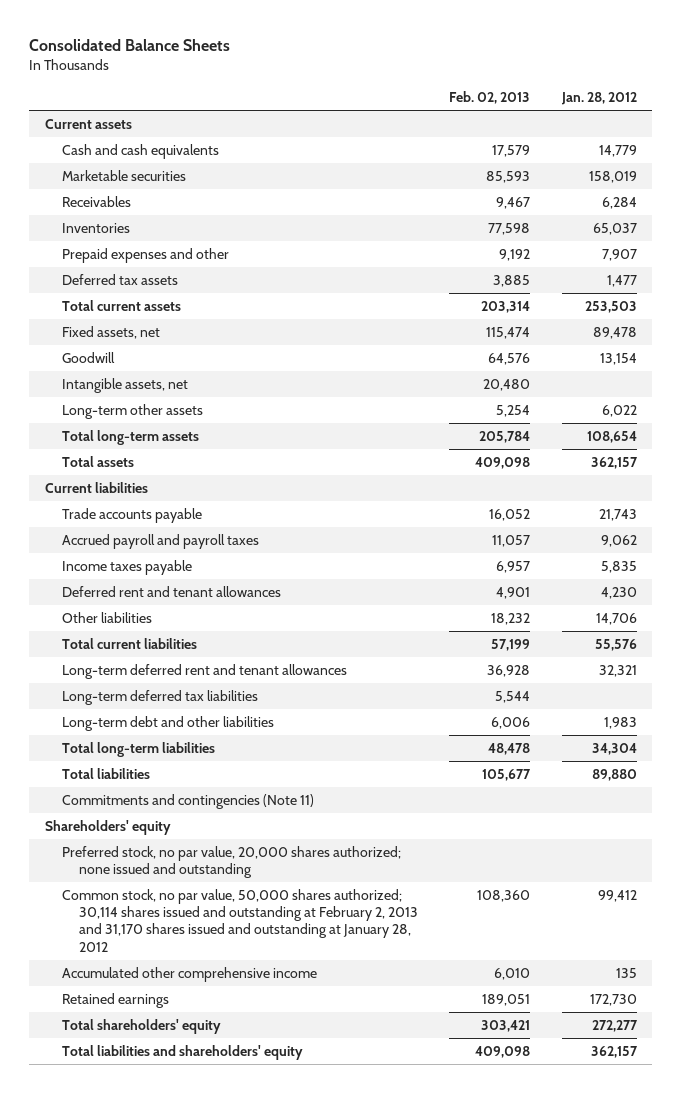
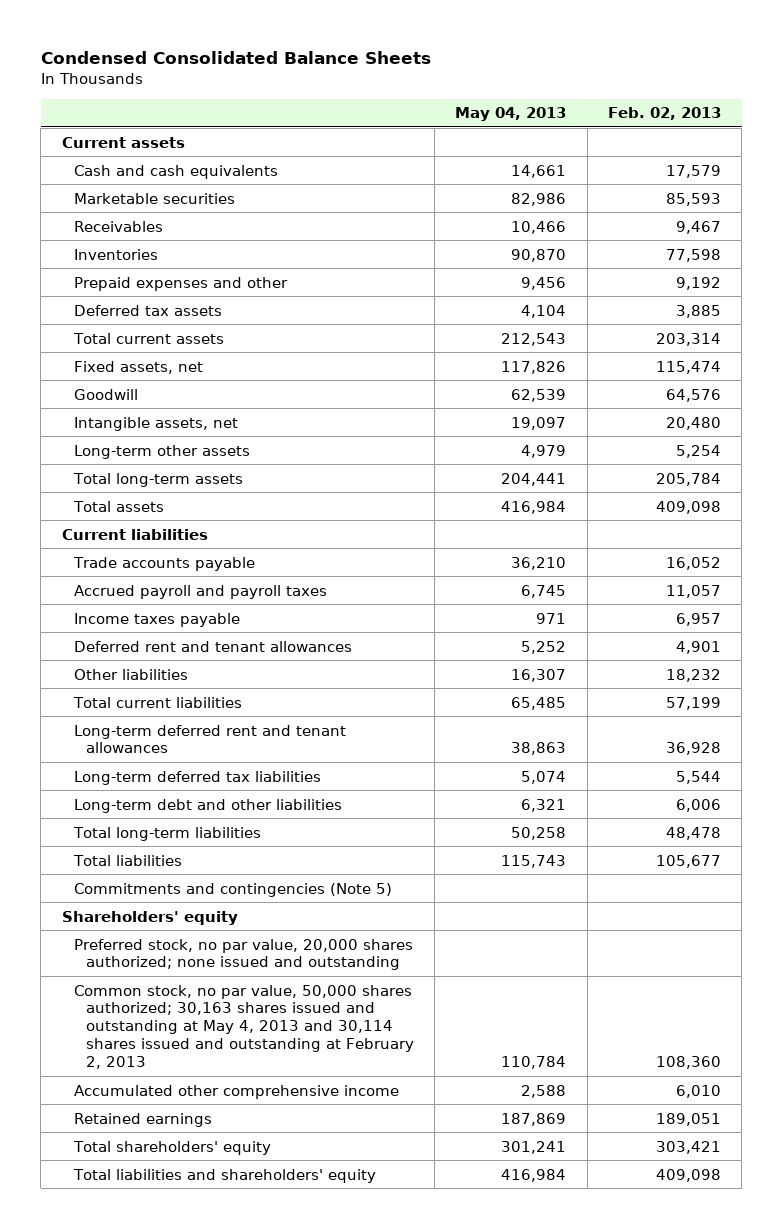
- Consolidated Balance Sheets
+ Condensed Consolidated Balance Sheets
- | Feb. 02, 2013 | Jan. 28, 2012
+ | May 04, 2013 | Feb. 02, 2013
- Commitments and contingencies (Note 11)
+ Commitments and contingencies (Note 5)
- Common stock, no par value, 50,000 shares authorized; 30,114 shares issued and outstanding at February 2, 2013 and 31,170 shares issued and outstanding at January 28, 2012 | 108,360 | 99,412
+ Common stock, no par value, 50,000 shares authorized; 30,163 shares issued and outstanding at May 4, 2013 and 30,114 shares issued and outstanding at February 2, 2013 | 110,784 | 108,360

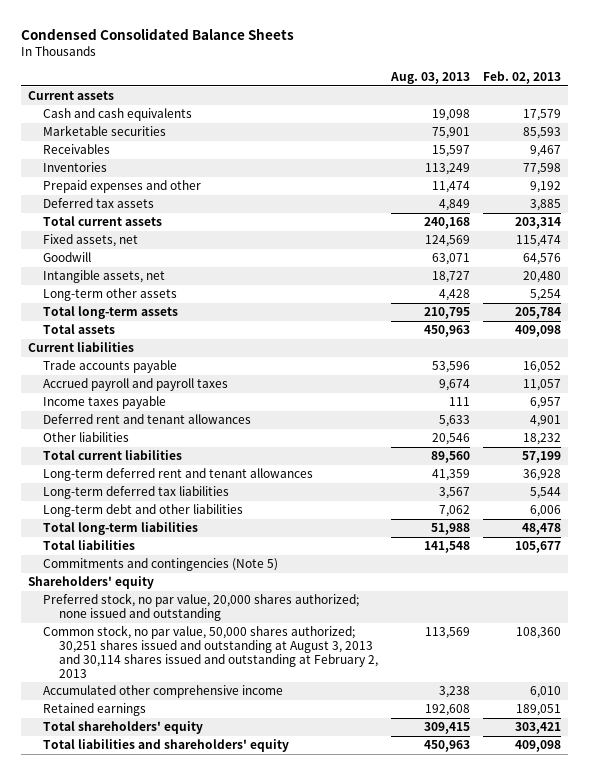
- | May 04, 2013 | Feb. 02, 2013
+ | Aug. 03, 2013 | Feb. 02, 2013
- Common stock, no par value, 50,000 shares authorized; 30,163 shares issued and outstanding at May 4, 2013 and 30,114 shares issued and outstanding at February 2, 2013 | 110,784 | 108,360
+ Common stock, no par value, 50,000 shares authorized; 30,251 shares issued and outstanding at August 3, 2013 and 30,114 shares issued and outstanding at February 2, 2013 | 113,569 | 108,360

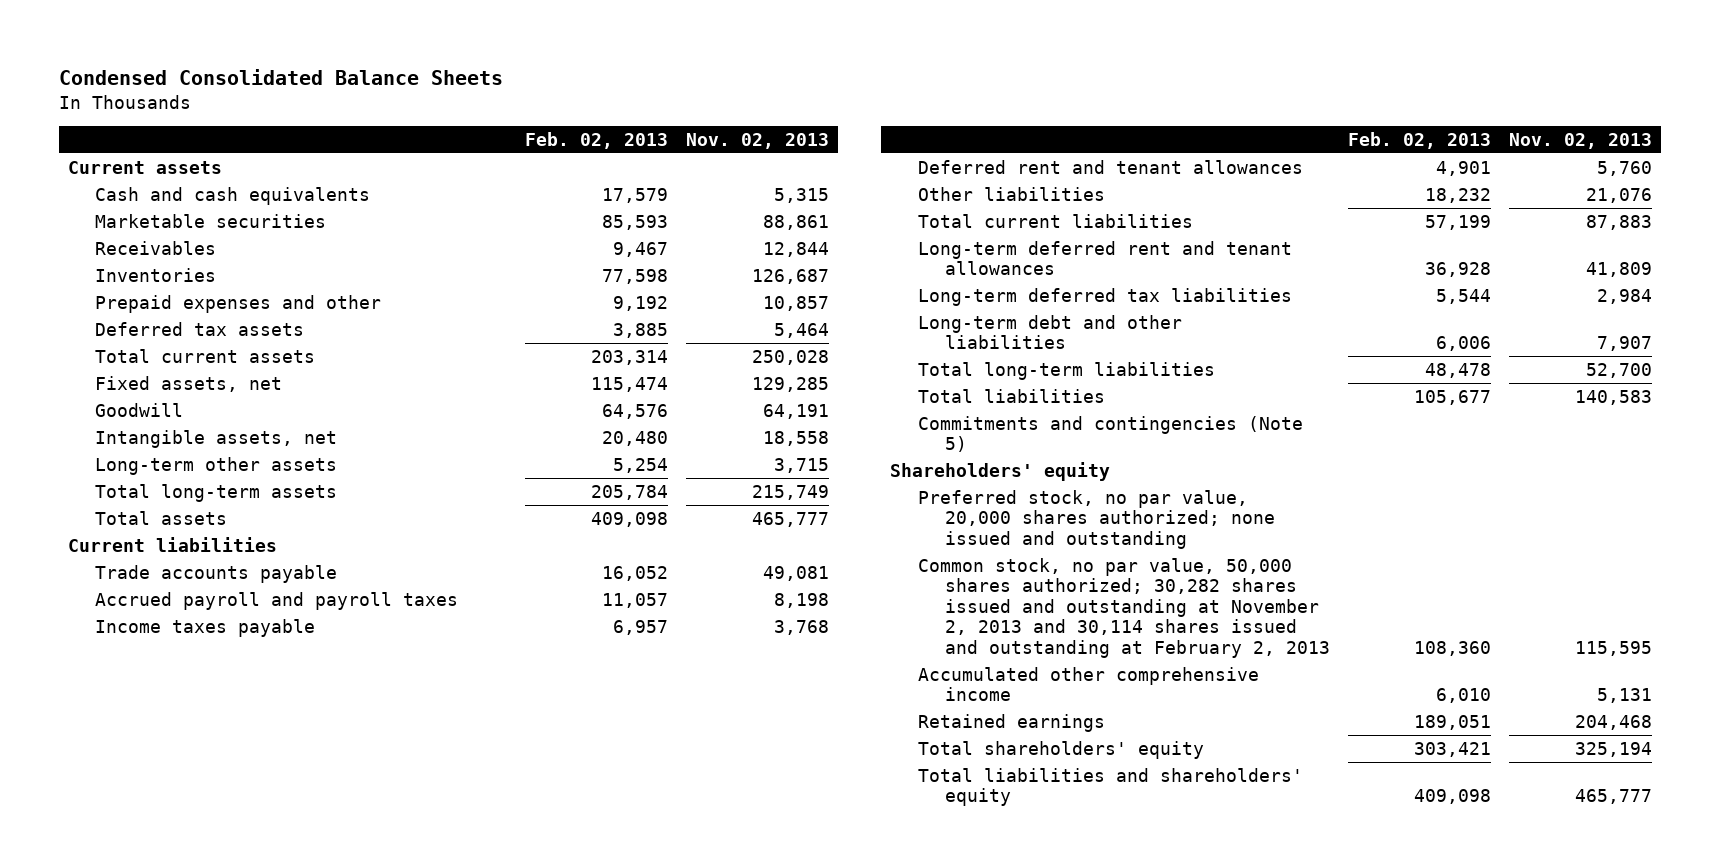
- | Aug. 03, 2013 | Feb. 02, 2013
+ | Feb. 02, 2013 | Nov. 02, 2013
- Common stock, no par value, 50,000 shares authorized; 30,251 shares issued and outstanding at August 3, 2013 and 30,114 shares issued and outstanding at February 2, 2013 | 113,569 | 108,360
+ Common stock, no par value, 50,000 shares authorized; 30,282 shares issued and outstanding at November 2, 2013 and 30,114 shares issued and outstanding at February 2, 2013 | 108,360 | 115,595

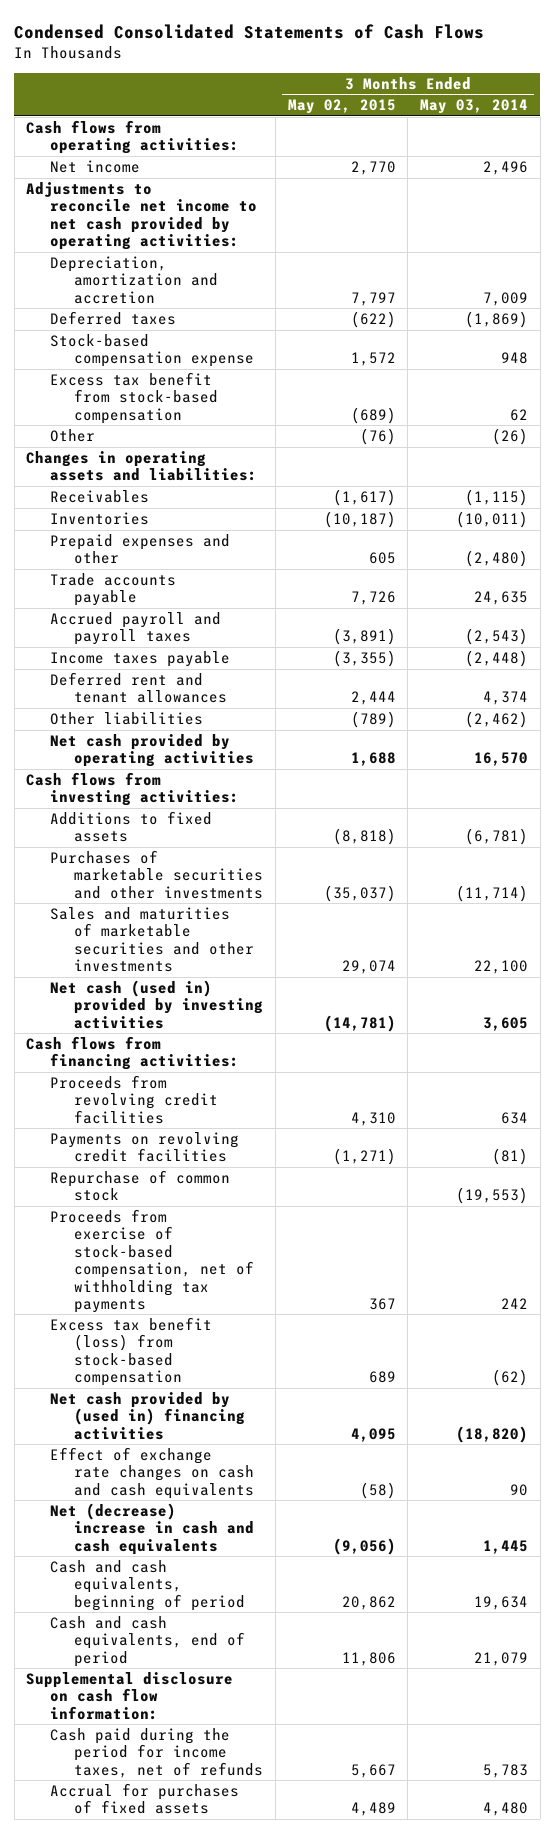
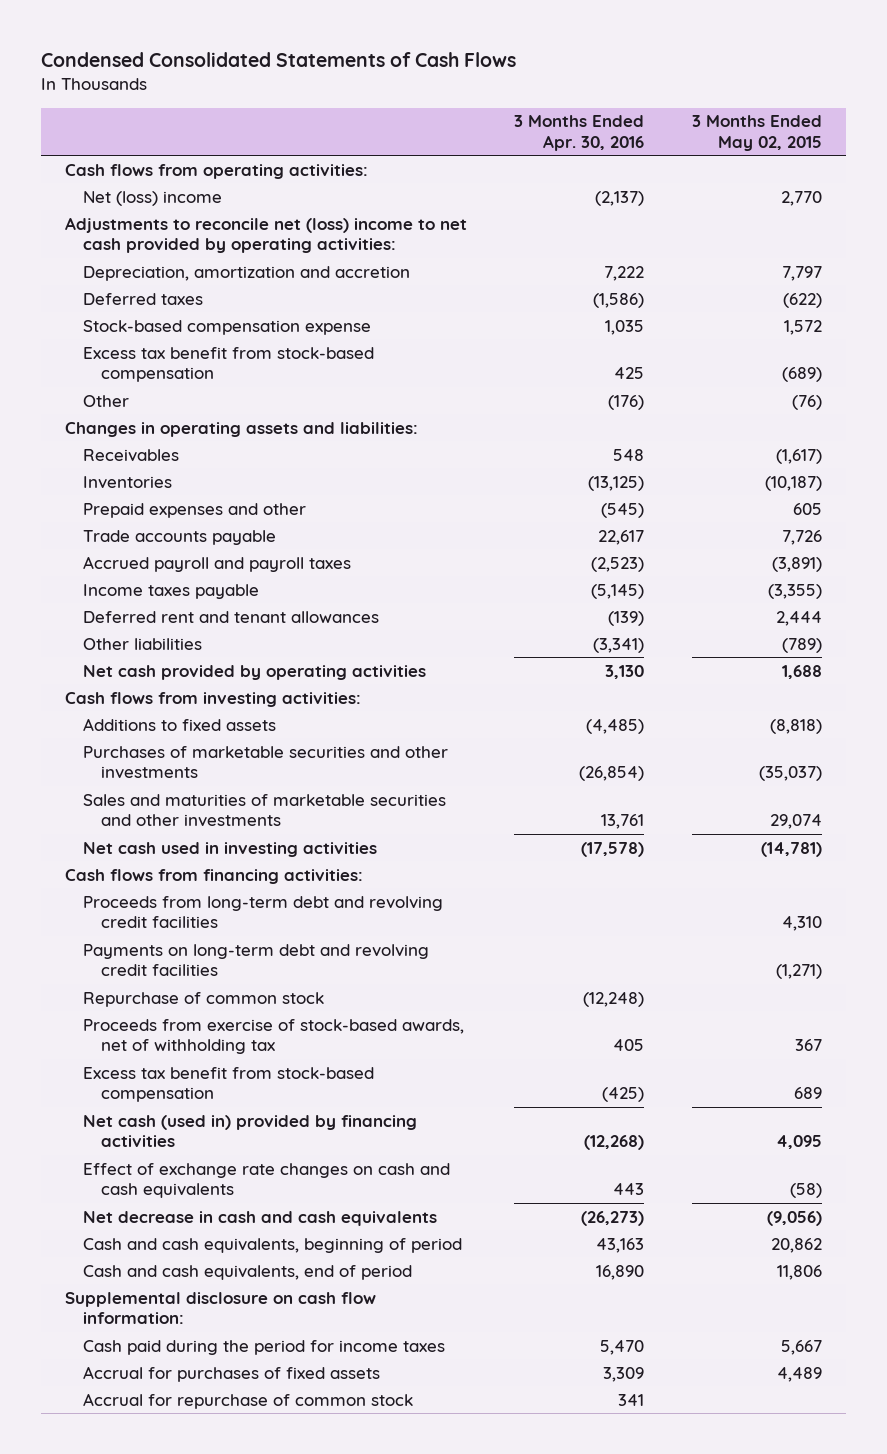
- | 3 Months Ended May 02, 2015 | 3 Months Ended May 03, 2014
+ | 3 Months Ended Apr. 30, 2016 | 3 Months Ended May 02, 2015
- Net income | 2,770 | 2,496
- Adjustments to reconcile net income to net cash provided by operating activities:
+ Net (loss) income | (2,137) | 2,770
+ Adjustments to reconcile net (loss) income to net cash provided by operating activities:
- Net cash (used in) provided by investing activities | (14,781) | 3,605
+ Net cash used in investing activities | (17,578) | (14,781)
- Proceeds from revolving credit facilities | 4,310 | 634
- Payments on revolving credit facilities | (1,271) | (81)
+ Proceeds from long-term debt and revolving credit facilities | | 4,310
+ Payments on long-term debt and revolving credit facilities | | (1,271)
- Proceeds from exercise of stock-based compensation, net of withholding tax payments | 367 | 242
- Excess tax benefit (loss) from stock-based compensation | 689 | (62)
- Net cash provided by (used in) financing activities | 4,095 | (18,820)
+ Proceeds from exercise of stock-based awards, net of withholding tax | 405 | 367
+ Excess tax benefit from stock-based compensation | (425) | 689
+ Net cash (used in) provided by financing activities | (12,268) | 4,095
- Net (decrease) increase in cash and cash equivalents | (9,056) | 1,445
+ Net decrease in cash and cash equivalents | (26,273) | (9,056)
- Cash paid during the period for income taxes, net of refunds | 5,667 | 5,783
+ Cash paid during the period for income taxes | 5,470 | 5,667
+ Accrual for repurchase of common stock | 341 |

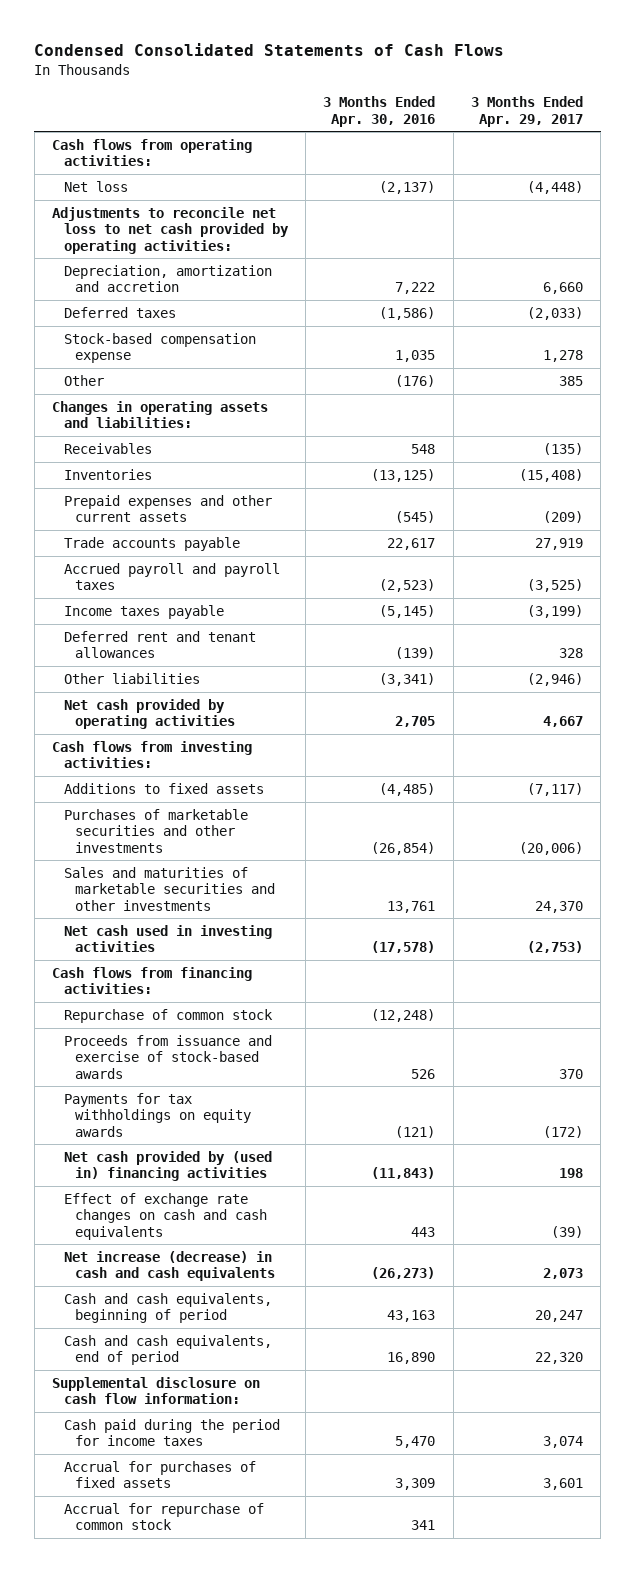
- | 3 Months Ended Apr. 30, 2016 | 3 Months Ended May 02, 2015
+ | 3 Months Ended Apr. 30, 2016 | 3 Months Ended Apr. 29, 2017
- Net (loss) income | (2,137) | 2,770
- Adjustments to reconcile net (loss) income to net cash provided by operating activities:
+ Net loss | (2,137) | (4,448)
+ Adjustments to reconcile net loss to net cash provided by operating activities:
- Excess tax benefit from stock-based compensation | 425 | (689)
- Prepaid expenses and other | (545) | 605
+ Prepaid expenses and other current assets | (545) | (209)
- Net cash provided by operating activities | 3,130 | 1,688
+ Net cash provided by operating activities | 2,705 | 4,667
- Proceeds from long-term debt and revolving credit facilities | | 4,310
- Payments on long-term debt and revolving credit facilities | | (1,271)
- Proceeds from exercise of stock-based awards, net of withholding tax | 405 | 367
- Excess tax benefit from stock-based compensation | (425) | 689
- Net cash (used in) provided by financing activities | (12,268) | 4,095
+ Proceeds from issuance and exercise of stock-based awards | 526 | 370
+ Payments for tax withholdings on equity awards | (121) | (172)
+ Net cash provided by (used in) financing activities | (11,843) | 198
- Net decrease in cash and cash equivalents | (26,273) | (9,056)
+ Net increase (decrease) in cash and cash equivalents | (26,273) | 2,073

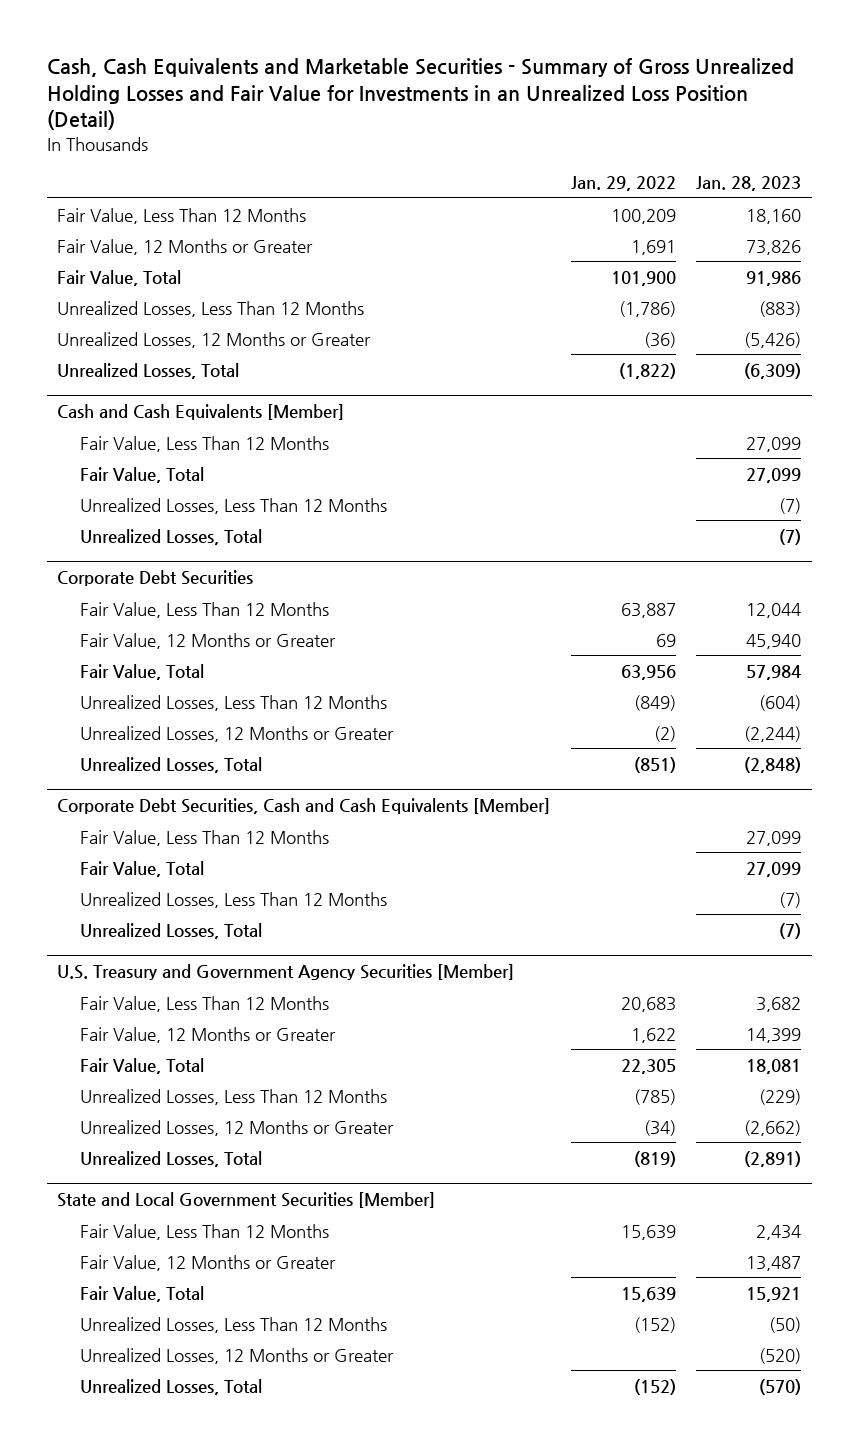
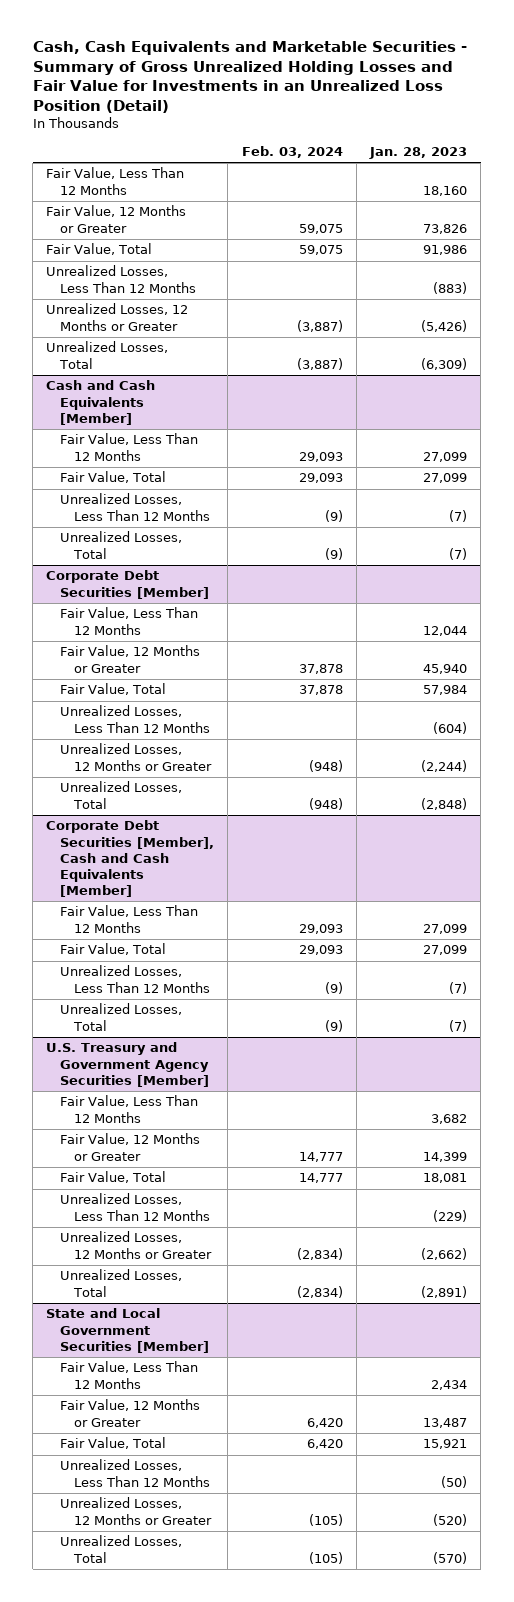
- | Jan. 29, 2022 | Jan. 28, 2023
+ | Feb. 03, 2024 | Jan. 28, 2023
- Corporate Debt Securities
+ Corporate Debt Securities [Member]
- Corporate Debt Securities, Cash and Cash Equivalents [Member]
+ Corporate Debt Securities [Member], Cash and Cash Equivalents [Member]

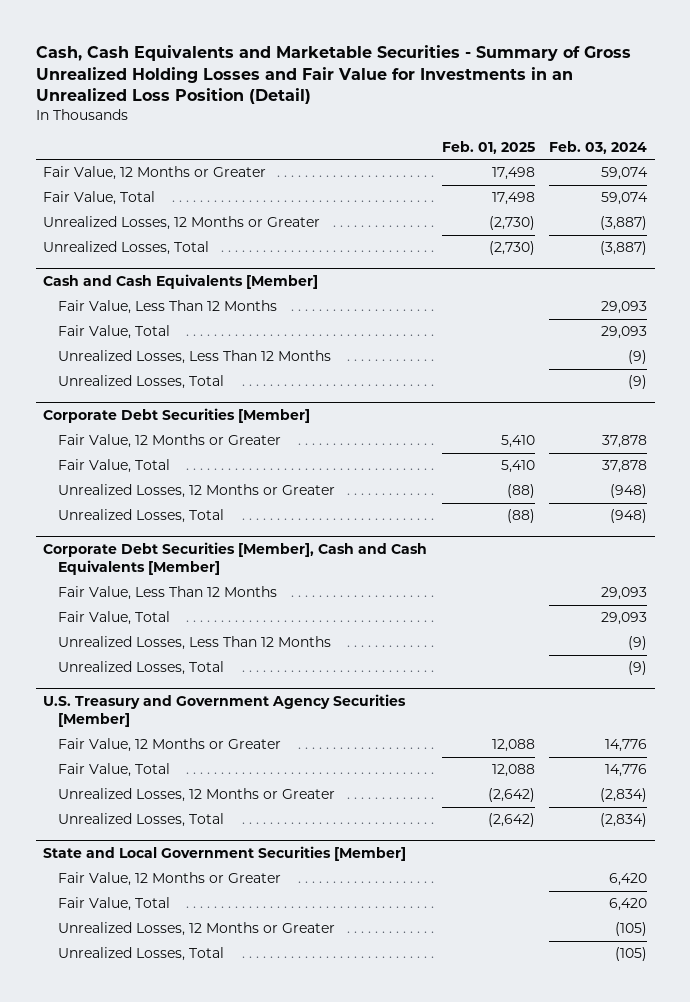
- | Feb. 03, 2024 | Jan. 28, 2023
+ | Feb. 01, 2025 | Feb. 03, 2024
- Fair Value, Less Than 12 Months | | 18,160
- Fair Value, 12 Months or Greater | 59,075 | 73,826
- Fair Value, Total | 59,075 | 91,986
- Unrealized Losses, Less Than 12 Months | | (883)
+ Fair Value, 12 Months or Greater | 17,498 | 59,074
+ Fair Value, Total | 17,498 | 59,074
@ Corporate Debt Securities [Member]
- Fair Value, Less Than 12 Months | | 12,044
- Unrealized Losses, Less Than 12 Months | | (604)
@ U.S. Treasury and Government Agency Securities [Member]
- Fair Value, Less Than 12 Months | | 3,682
- Fair Value, 12 Months or Greater | 14,777 | 14,399
- Fair Value, Total | 14,777 | 18,081
- Unrealized Losses, Less Than 12 Months | | (229)
+ Fair Value, 12 Months or Greater | 12,088 | 14,776
+ Fair Value, Total | 12,088 | 14,776
@ State and Local Government Securities [Member]
- Fair Value, Less Than 12 Months | | 2,434
- Unrealized Losses, Less Than 12 Months | | (50)

